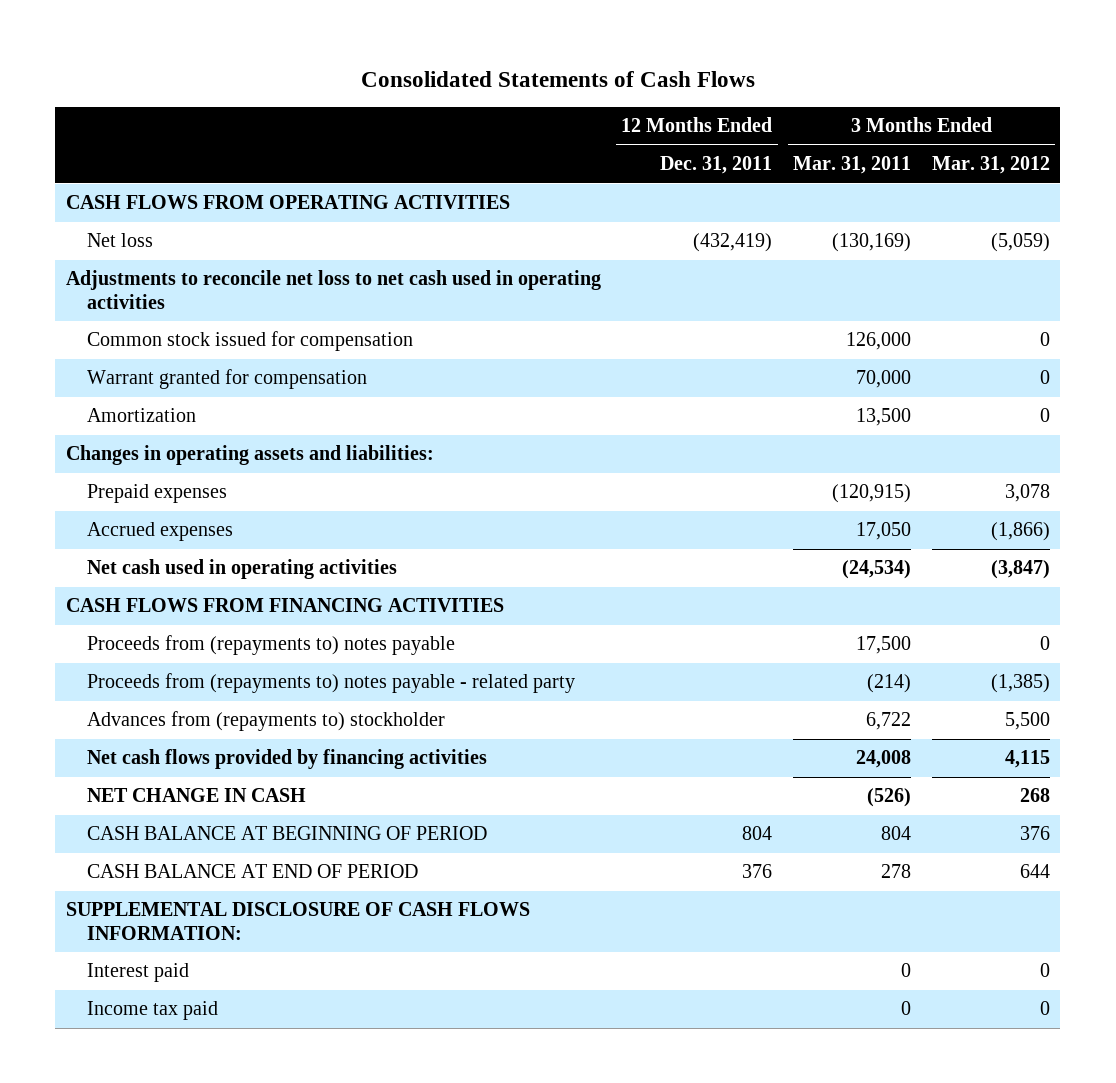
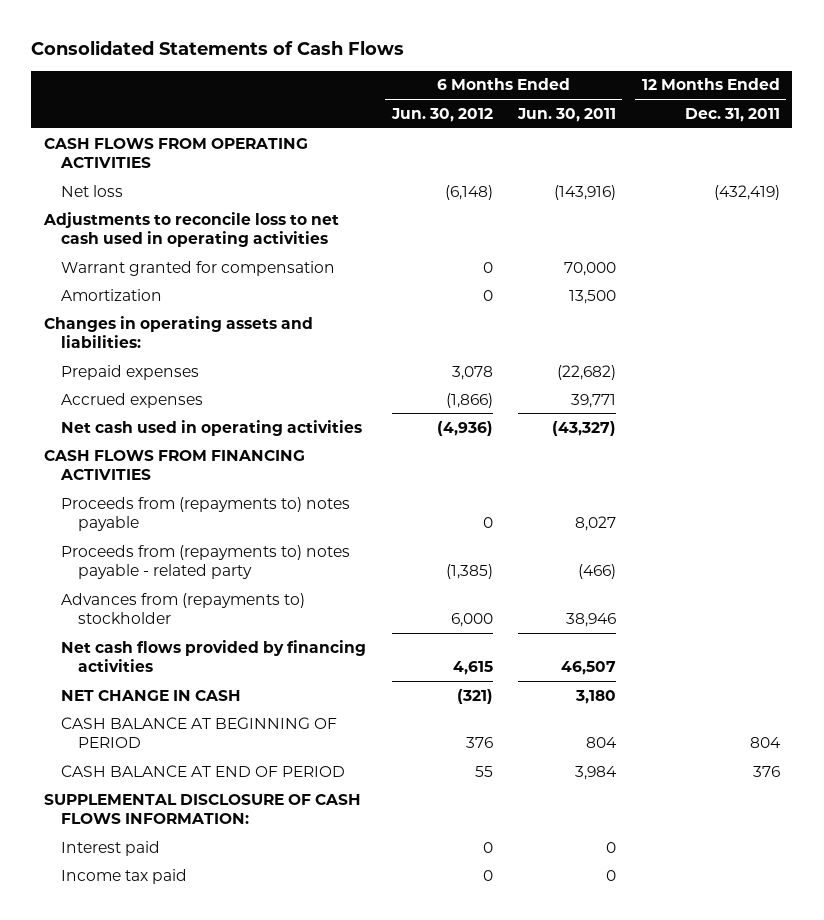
- | 12 Months Ended Dec. 31, 2011 | 3 Months Ended Mar. 31, 2011 | 3 Months Ended Mar. 31, 2012
+ | 6 Months Ended Jun. 30, 2012 | 6 Months Ended Jun. 30, 2011 | 12 Months Ended Dec. 31, 2011
- Adjustments to reconcile net loss to net cash used in operating activities
- Common stock issued for compensation | | 126,000 | 0
+ Adjustments to reconcile loss to net cash used in operating activities

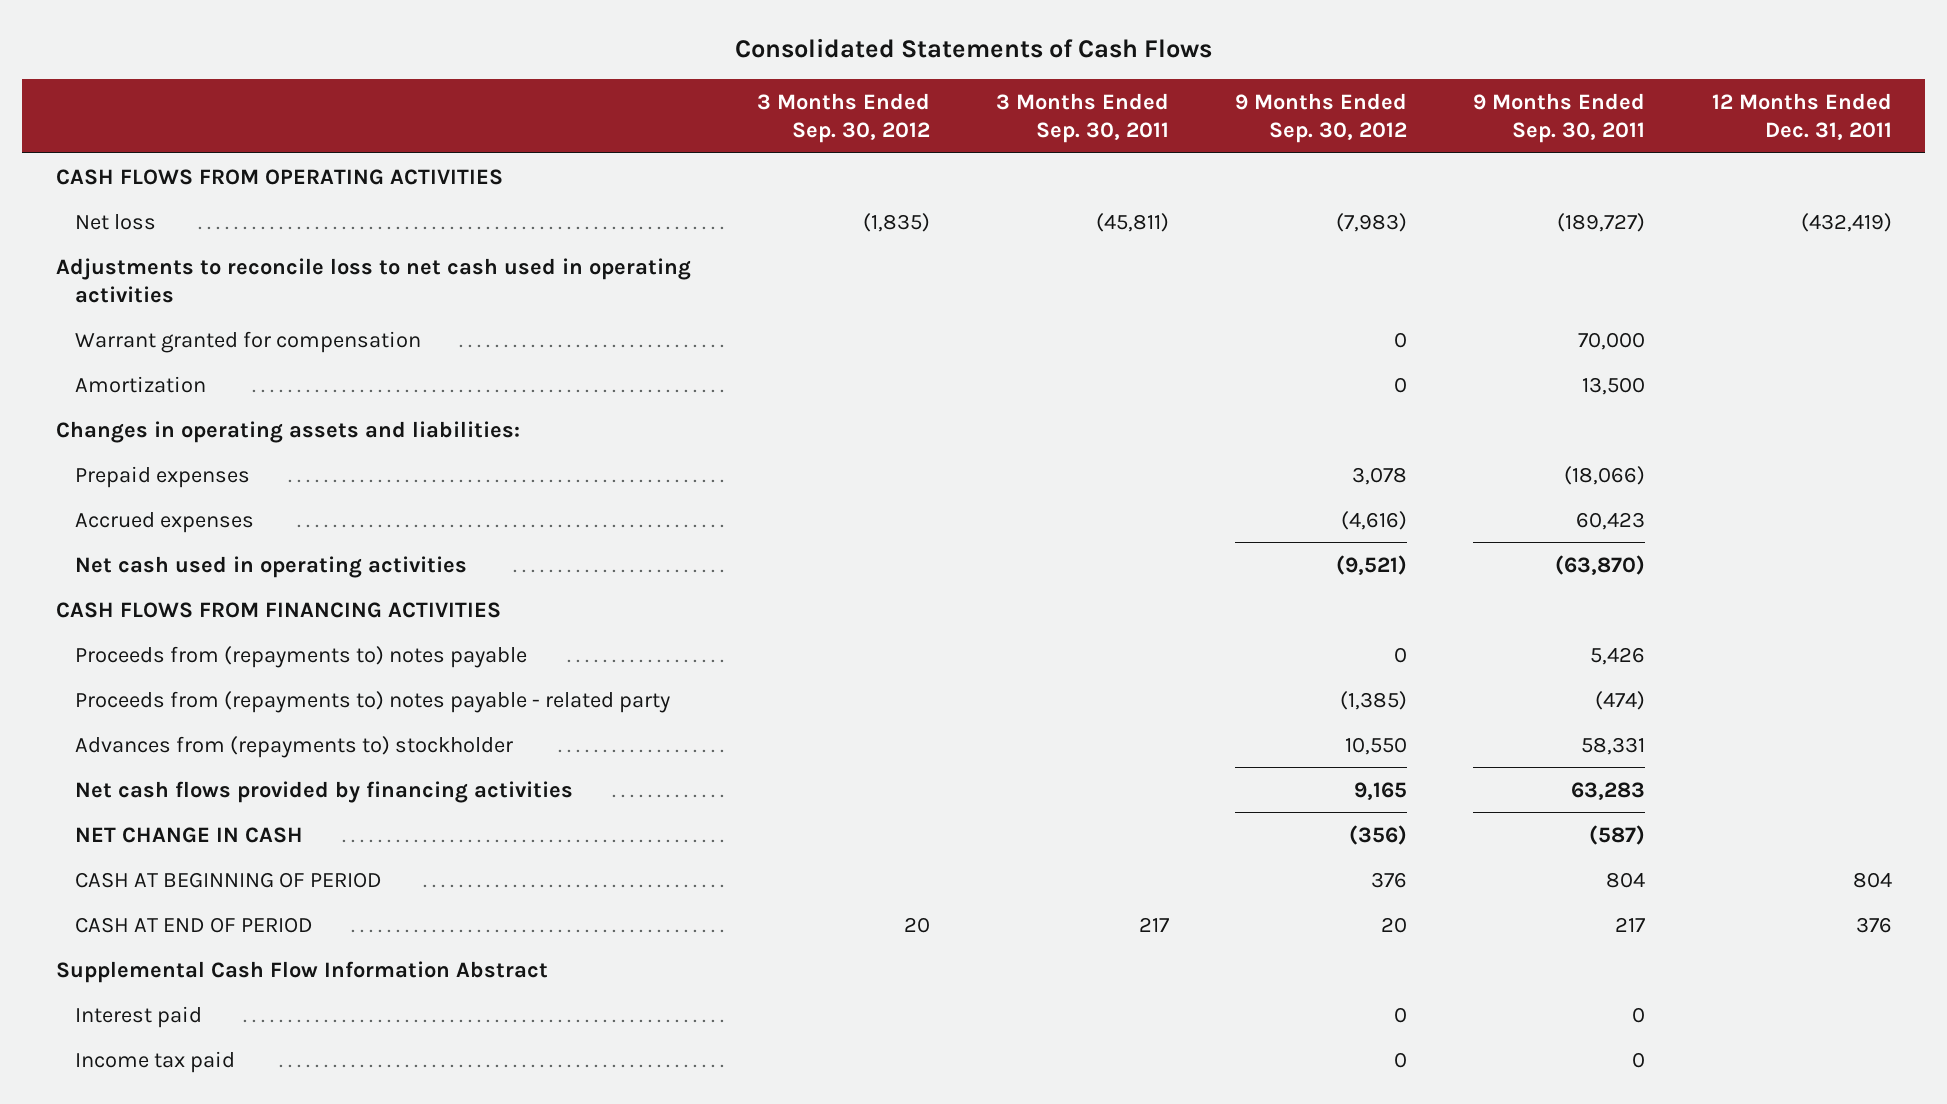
- | 6 Months Ended Jun. 30, 2012 | 6 Months Ended Jun. 30, 2011 | 12 Months Ended Dec. 31, 2011
+ | 3 Months Ended Sep. 30, 2012 | 3 Months Ended Sep. 30, 2011 | 9 Months Ended Sep. 30, 2012 | 9 Months Ended Sep. 30, 2011 | 12 Months Ended Dec. 31, 2011
- CASH BALANCE AT BEGINNING OF PERIOD | 376 | 804 | 804
- CASH BALANCE AT END OF PERIOD | 55 | 3,984 | 376
- SUPPLEMENTAL DISCLOSURE OF CASH FLOWS INFORMATION:
+ CASH AT BEGINNING OF PERIOD | | | 376 | 804 | 804
+ CASH AT END OF PERIOD | 20 | 217 | 20 | 217 | 376
+ Supplemental Cash Flow Information Abstract

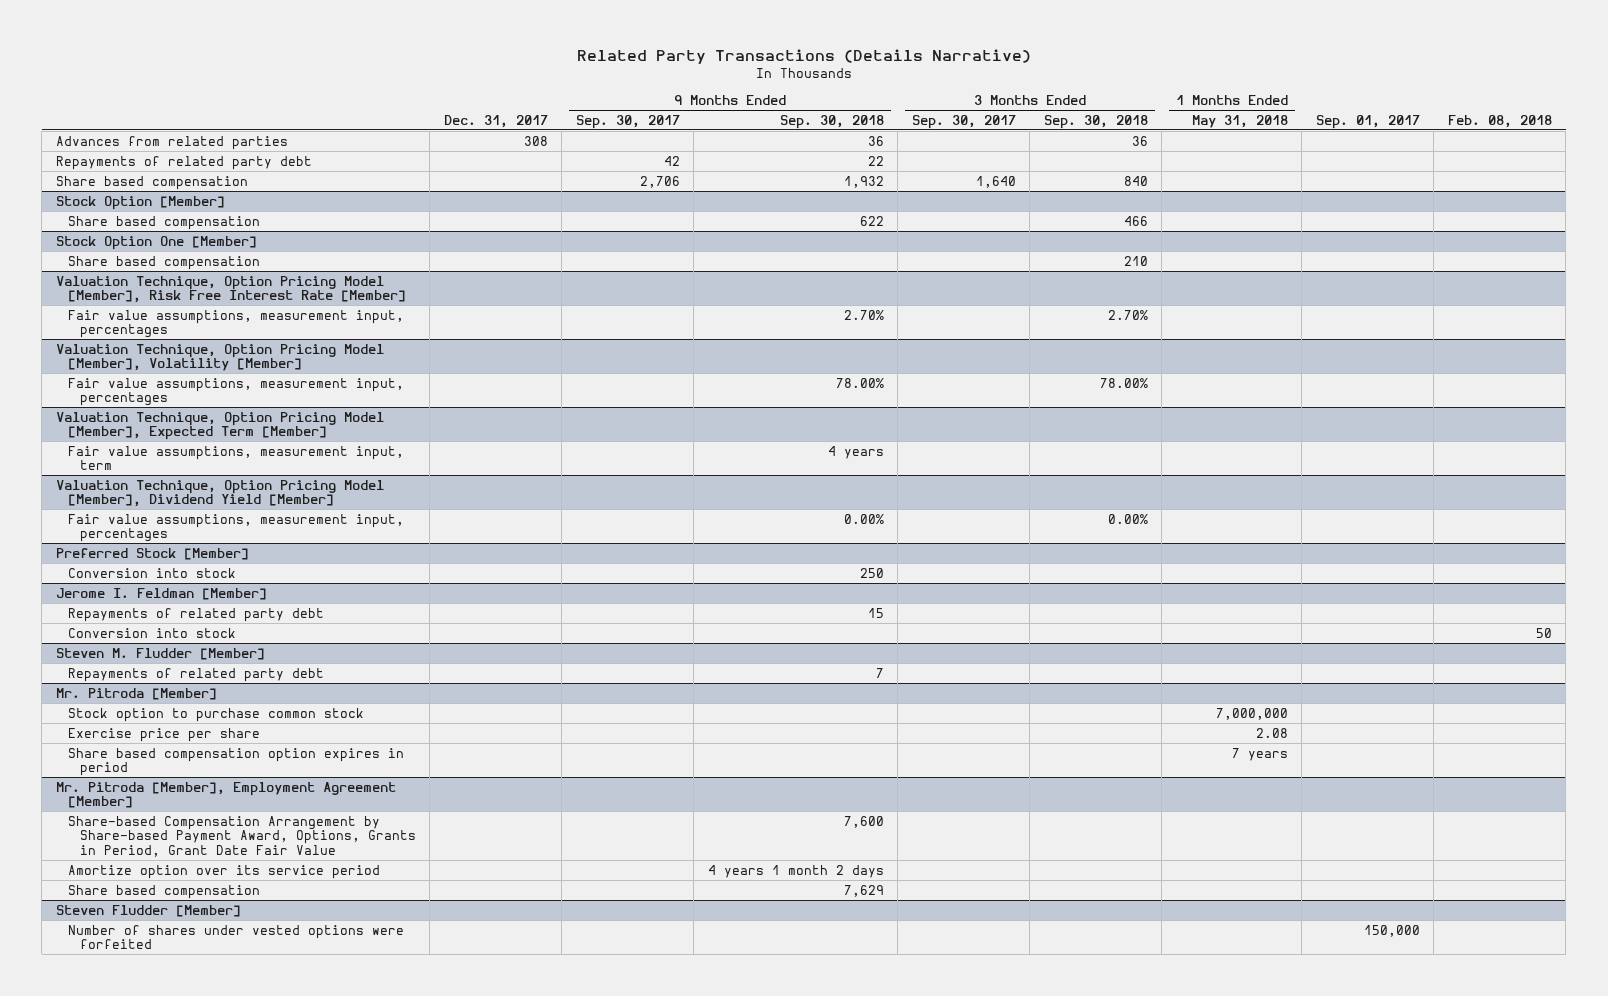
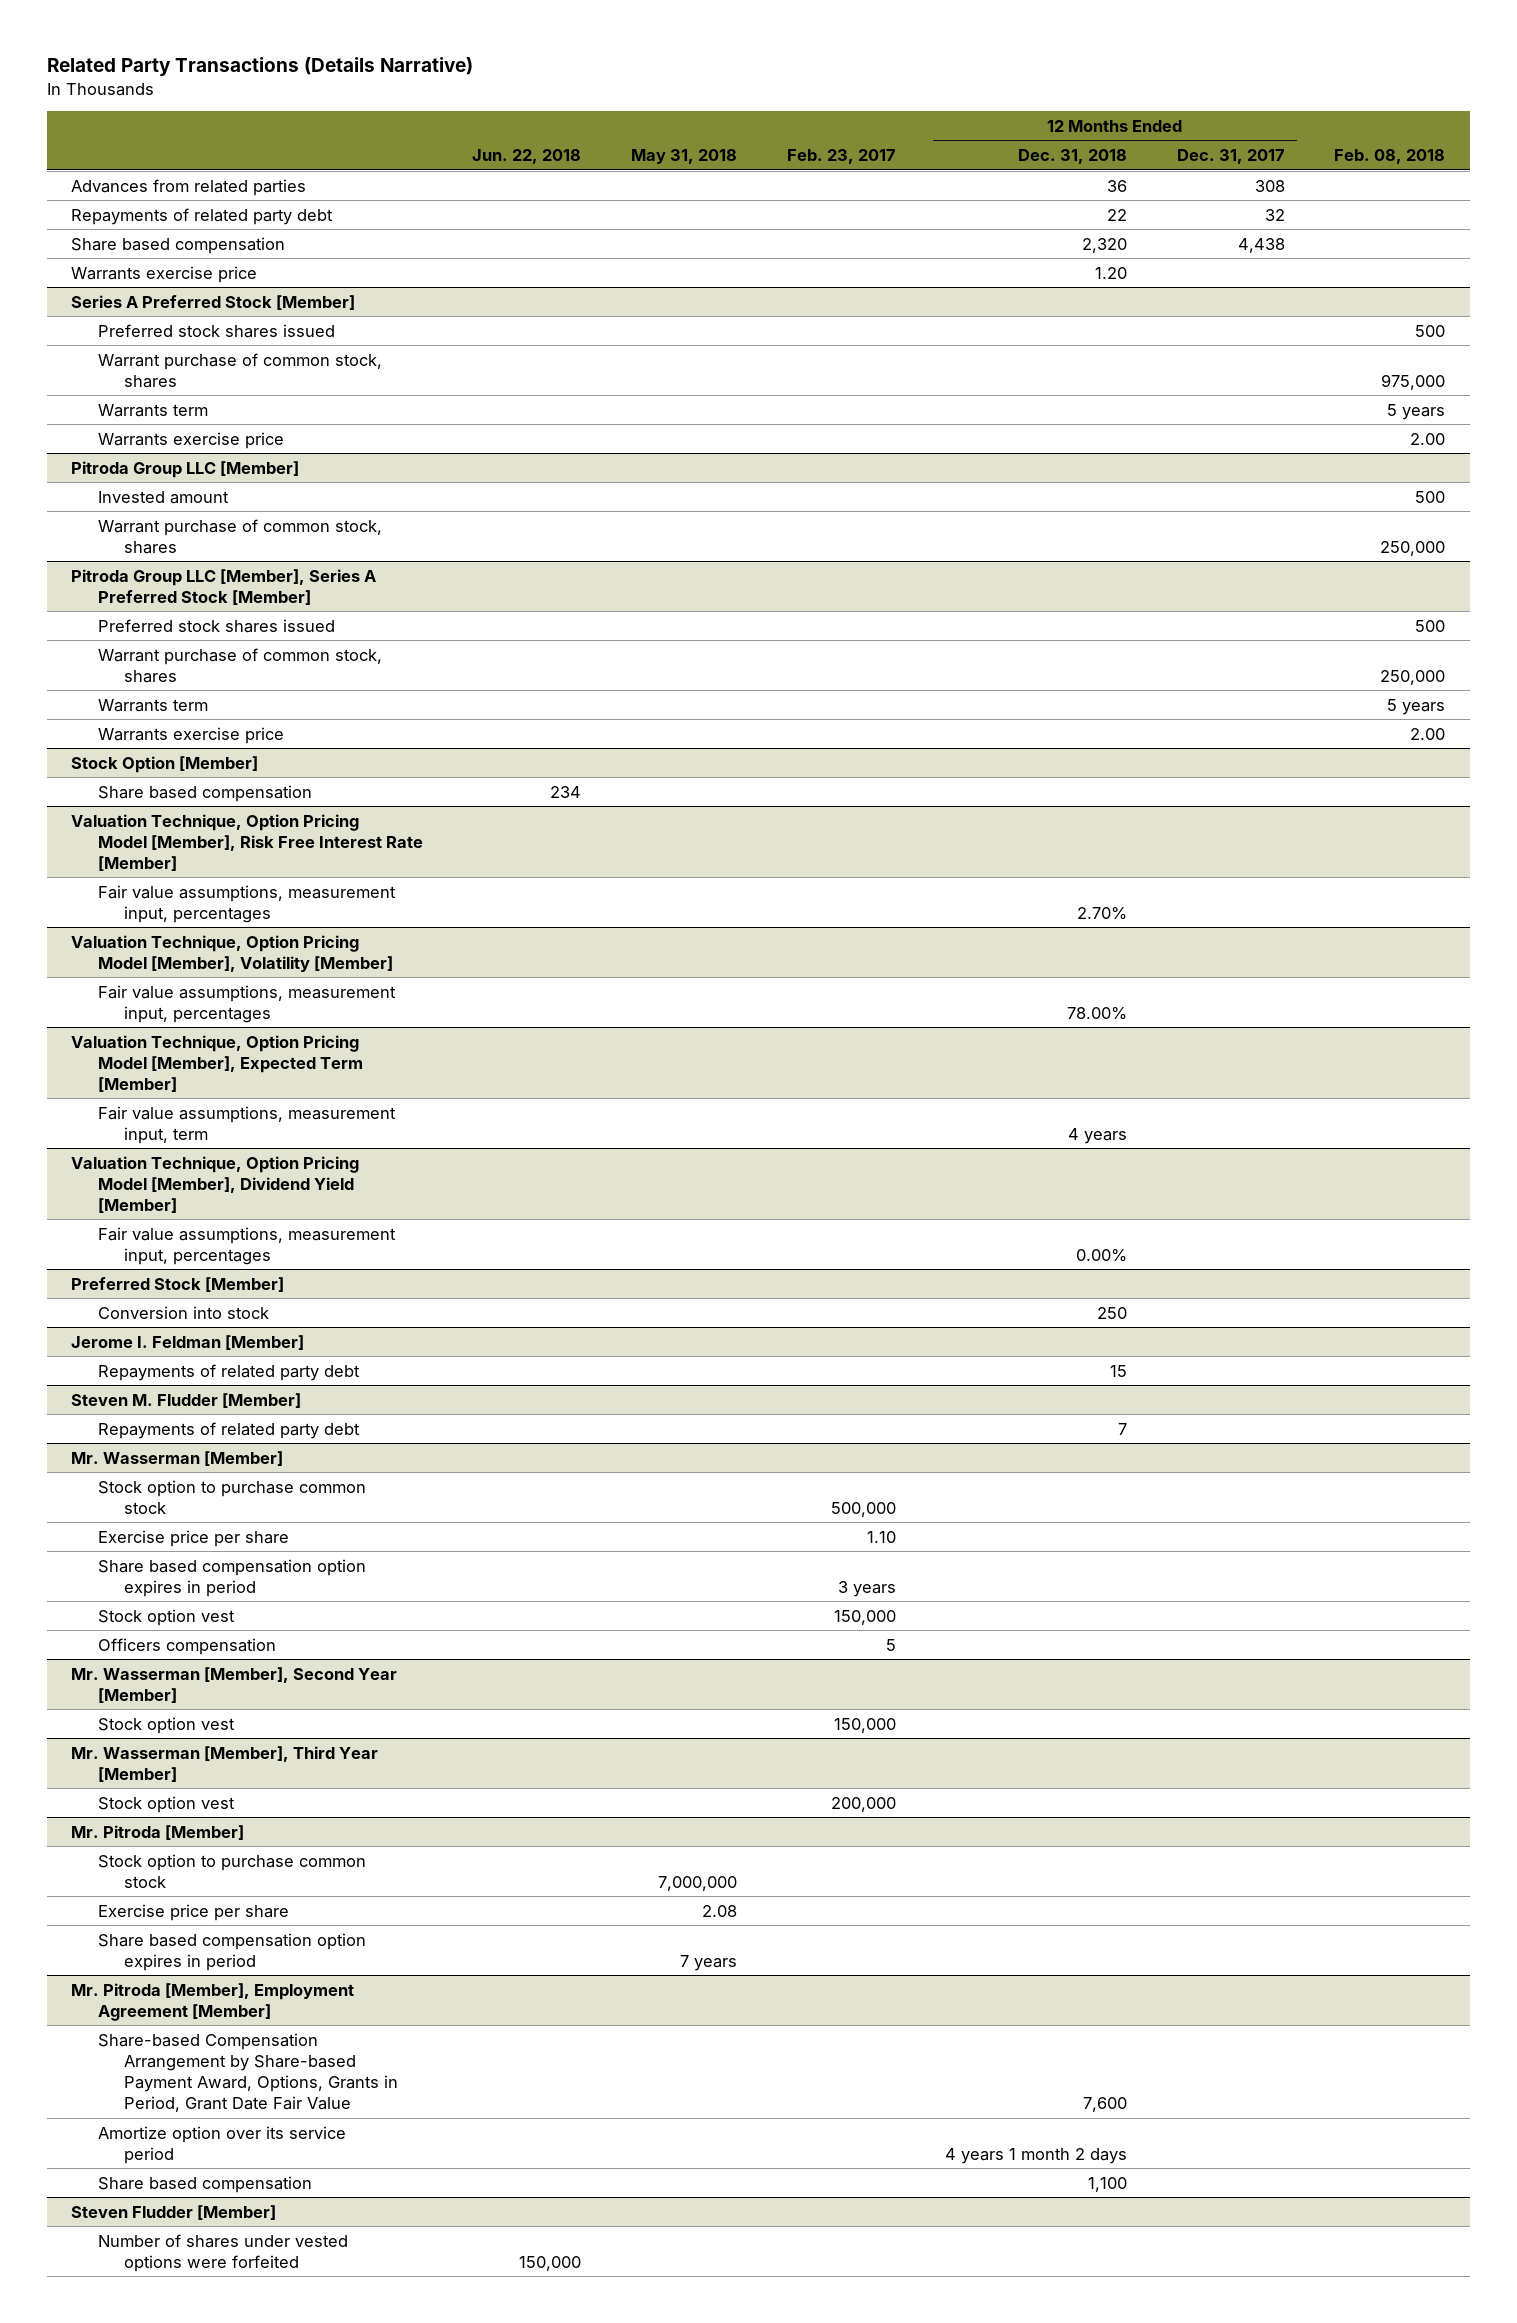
- | Dec. 31, 2017 | 9 Months Ended Sep. 30, 2017 | 9 Months Ended Sep. 30, 2018 | 3 Months Ended Sep. 30, 2017 | 3 Months Ended Sep. 30, 2018 | 1 Months Ended May 31, 2018 | Sep. 01, 2017 | Feb. 08, 2018
+ | Jun. 22, 2018 | May 31, 2018 | Feb. 23, 2017 | 12 Months Ended Dec. 31, 2018 | 12 Months Ended Dec. 31, 2017 | Feb. 08, 2018
+ Warrants exercise price | | | | 1.20 | |
+ Series A Preferred Stock [Member]
+ Preferred stock shares issued | | | | | | 500
+ Warrant purchase of common stock, shares | | | | | | 975,000
+ Warrants term | | | | | | 5 years
+ Warrants exercise price | | | | | | 2.00
+ Pitroda Group LLC [Member]
+ Invested amount | | | | | | 500
+ Warrant purchase of common stock, shares | | | | | | 250,000
+ Pitroda Group LLC [Member], Series A Preferred Stock [Member]
+ Preferred stock shares issued | | | | | | 500
+ Warrant purchase of common stock, shares | | | | | | 250,000
+ Warrants term | | | | | | 5 years
+ Warrants exercise price | | | | | | 2.00
- Stock Option One [Member]
- Share based compensation | | | | | 210 | | |
@ Jerome I. Feldman [Member]
- Conversion into stock | | | | | | | | 50
+ Mr. Wasserman [Member]
+ Stock option to purchase common stock | | | 500,000 | | |
+ Exercise price per share | | | 1.10 | | |
+ Share based compensation option expires in period | | | 3 years | | |
+ Stock option vest | | | 150,000 | | |
+ Officers compensation | | | 5 | | |
+ Mr. Wasserman [Member], Second Year [Member]
+ Stock option vest | | | 150,000 | | |
+ Mr. Wasserman [Member], Third Year [Member]
+ Stock option vest | | | 200,000 | | |

